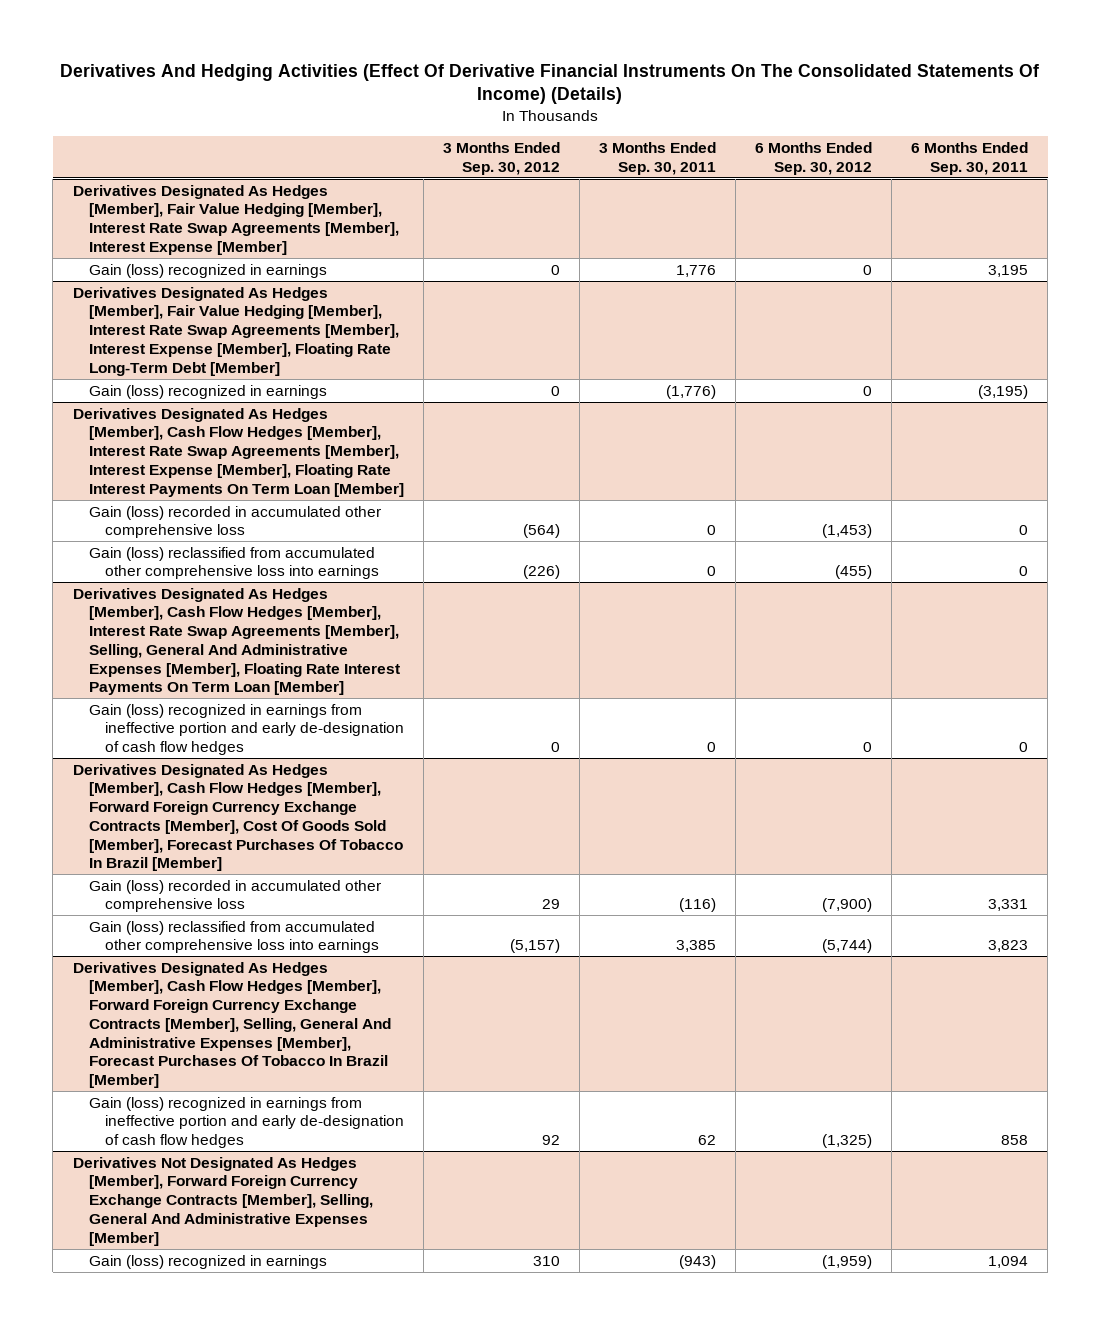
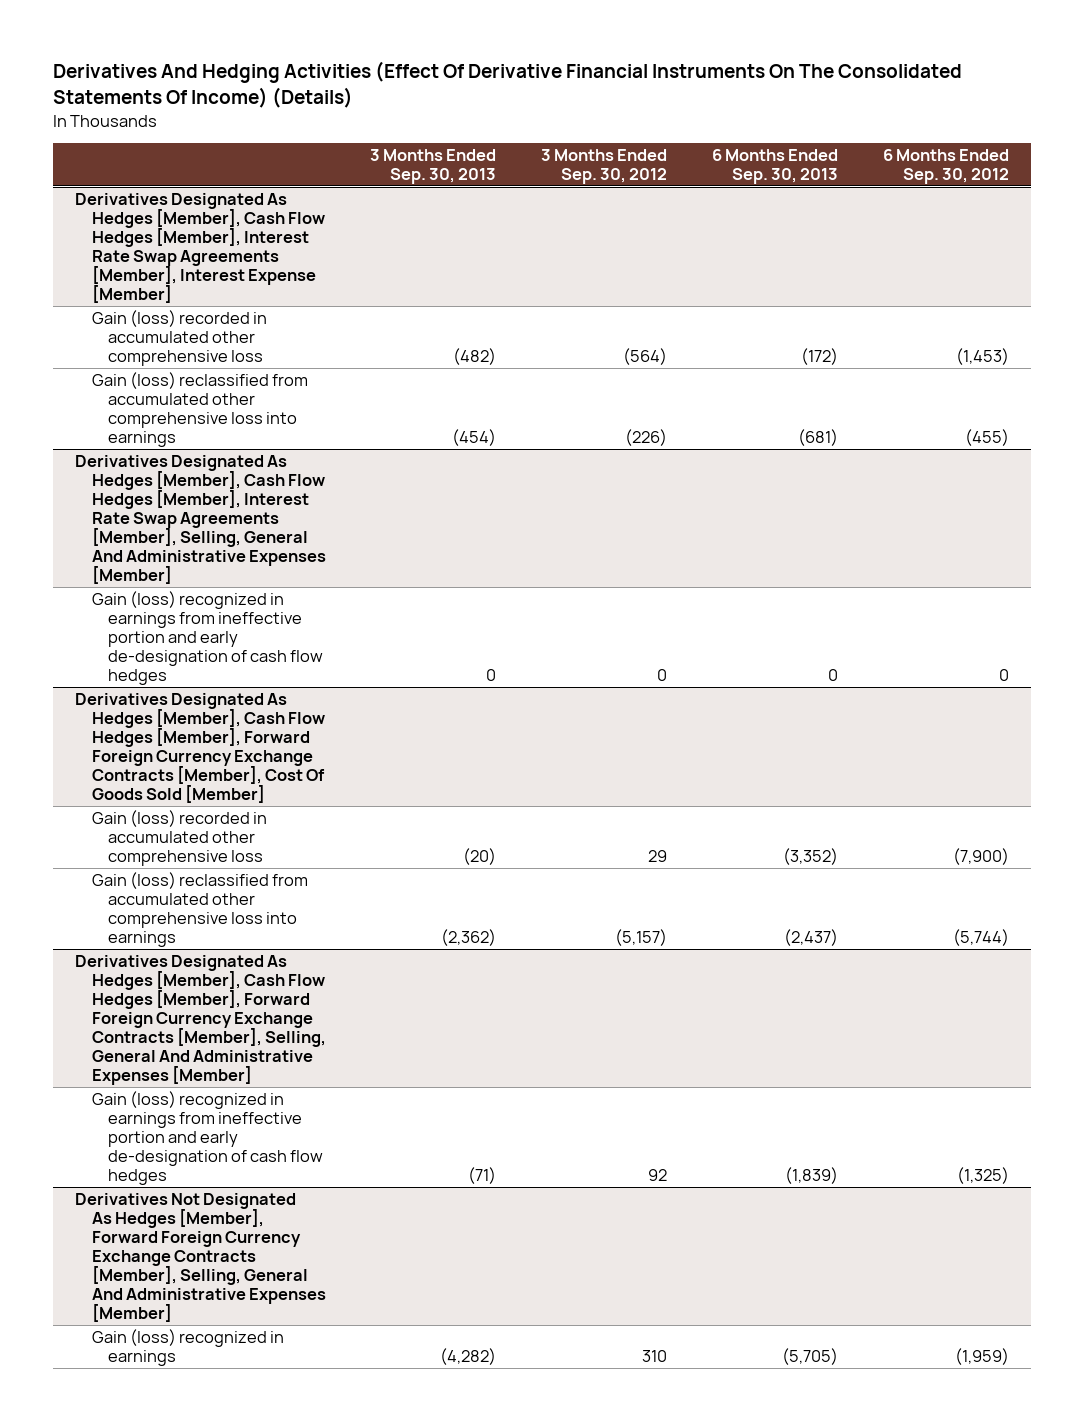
- | 3 Months Ended Sep. 30, 2012 | 3 Months Ended Sep. 30, 2011 | 6 Months Ended Sep. 30, 2012 | 6 Months Ended Sep. 30, 2011
+ | 3 Months Ended Sep. 30, 2013 | 3 Months Ended Sep. 30, 2012 | 6 Months Ended Sep. 30, 2013 | 6 Months Ended Sep. 30, 2012
- Derivatives Designated As Hedges [Member], Fair Value Hedging [Member], Interest Rate Swap Agreements [Member], Interest Expense [Member]
- Gain (loss) recognized in earnings | 0 | 1,776 | 0 | 3,195
- Derivatives Designated As Hedges [Member], Fair Value Hedging [Member], Interest Rate Swap Agreements [Member], Interest Expense [Member], Floating Rate Long-Term Debt [Member]
- Gain (loss) recognized in earnings | 0 | (1,776) | 0 | (3,195)
- Derivatives Designated As Hedges [Member], Cash Flow Hedges [Member], Interest Rate Swap Agreements [Member], Interest Expense [Member], Floating Rate Interest Payments On Term Loan [Member]
+ Derivatives Designated As Hedges [Member], Cash Flow Hedges [Member], Interest Rate Swap Agreements [Member], Interest Expense [Member]
- Derivatives Designated As Hedges [Member], Cash Flow Hedges [Member], Interest Rate Swap Agreements [Member], Selling, General And Administrative Expenses [Member], Floating Rate Interest Payments On Term Loan [Member]
+ Derivatives Designated As Hedges [Member], Cash Flow Hedges [Member], Interest Rate Swap Agreements [Member], Selling, General And Administrative Expenses [Member]
- Derivatives Designated As Hedges [Member], Cash Flow Hedges [Member], Forward Foreign Currency Exchange Contracts [Member], Cost Of Goods Sold [Member], Forecast Purchases Of Tobacco In Brazil [Member]
+ Derivatives Designated As Hedges [Member], Cash Flow Hedges [Member], Forward Foreign Currency Exchange Contracts [Member], Cost Of Goods Sold [Member]
- Derivatives Designated As Hedges [Member], Cash Flow Hedges [Member], Forward Foreign Currency Exchange Contracts [Member], Selling, General And Administrative Expenses [Member], Forecast Purchases Of Tobacco In Brazil [Member]
+ Derivatives Designated As Hedges [Member], Cash Flow Hedges [Member], Forward Foreign Currency Exchange Contracts [Member], Selling, General And Administrative Expenses [Member]

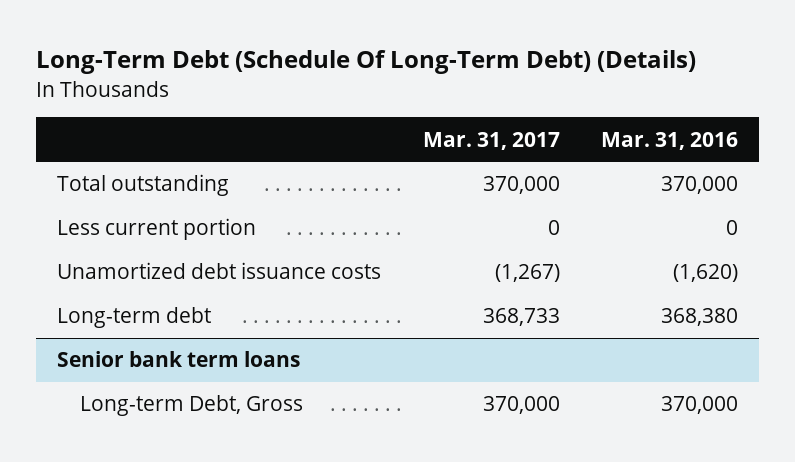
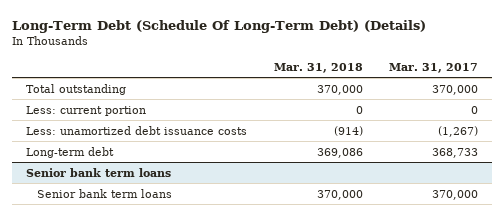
- | Mar. 31, 2017 | Mar. 31, 2016
+ | Mar. 31, 2018 | Mar. 31, 2017
- Less current portion | 0 | 0
- Unamortized debt issuance costs | (1,267) | (1,620)
+ Less: current portion | 0 | 0
+ Less: unamortized debt issuance costs | (914) | (1,267)
@ Senior bank term loans
- Long-term Debt, Gross | 370,000 | 370,000
+ Senior bank term loans | 370,000 | 370,000

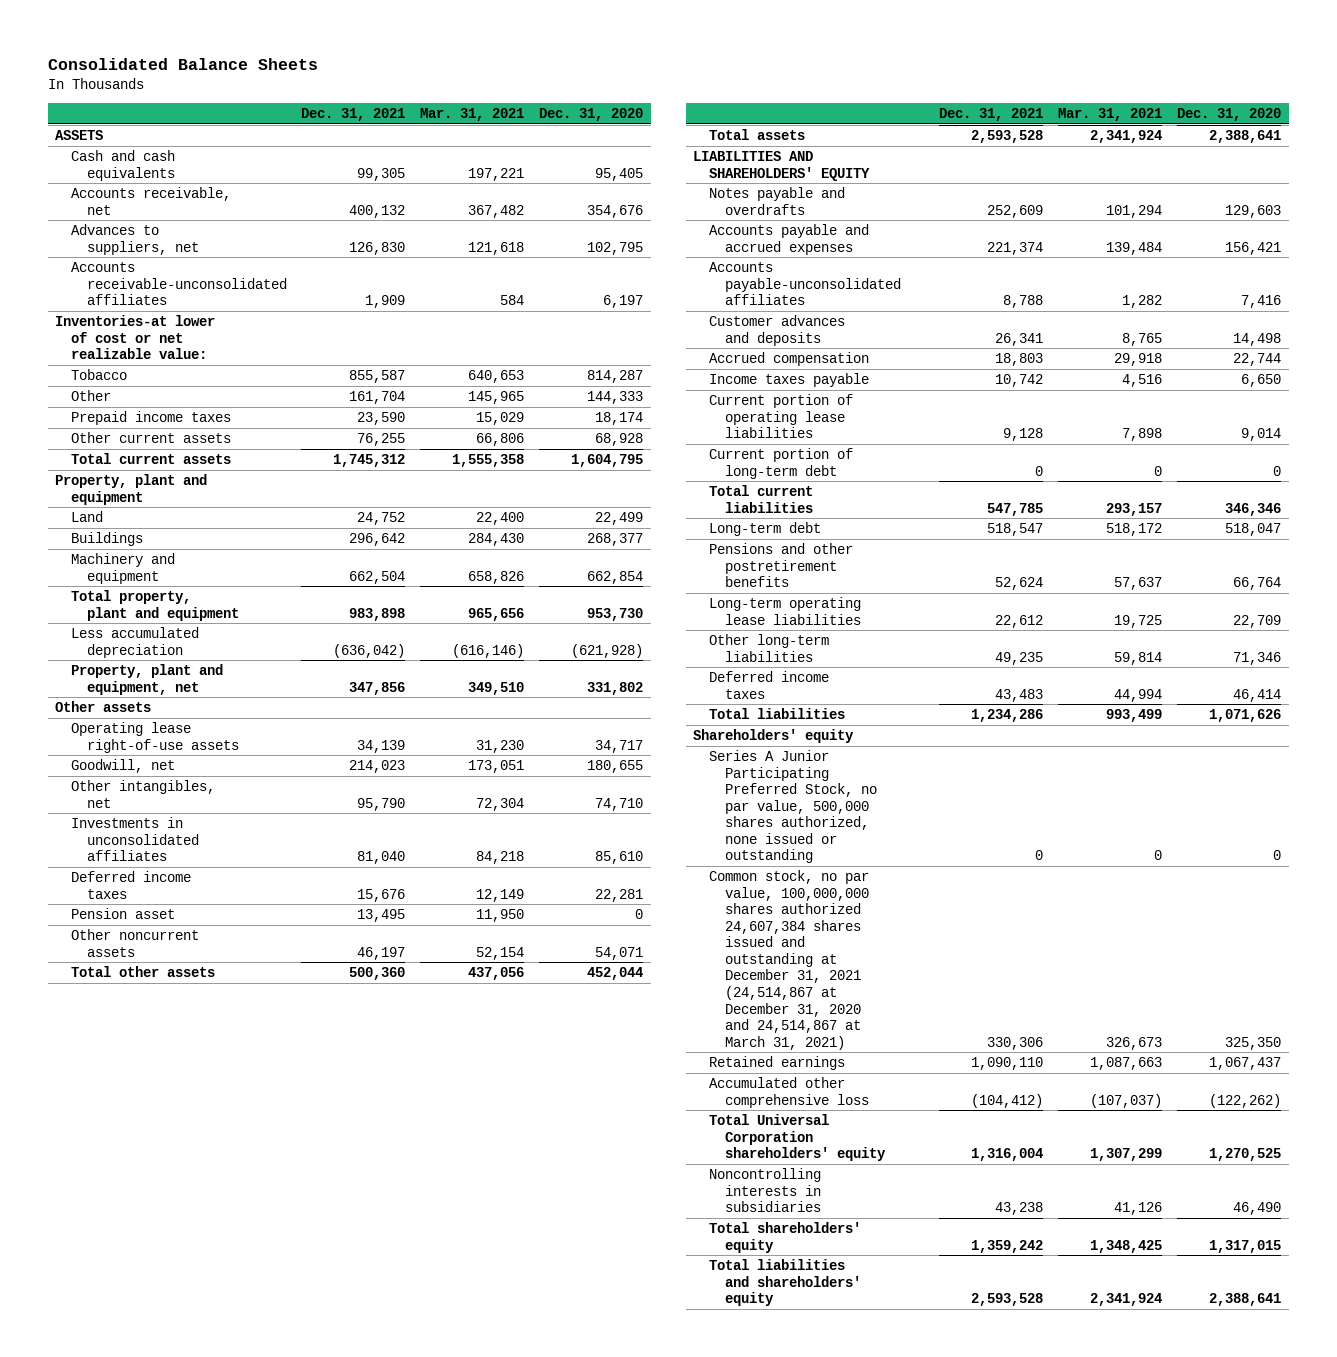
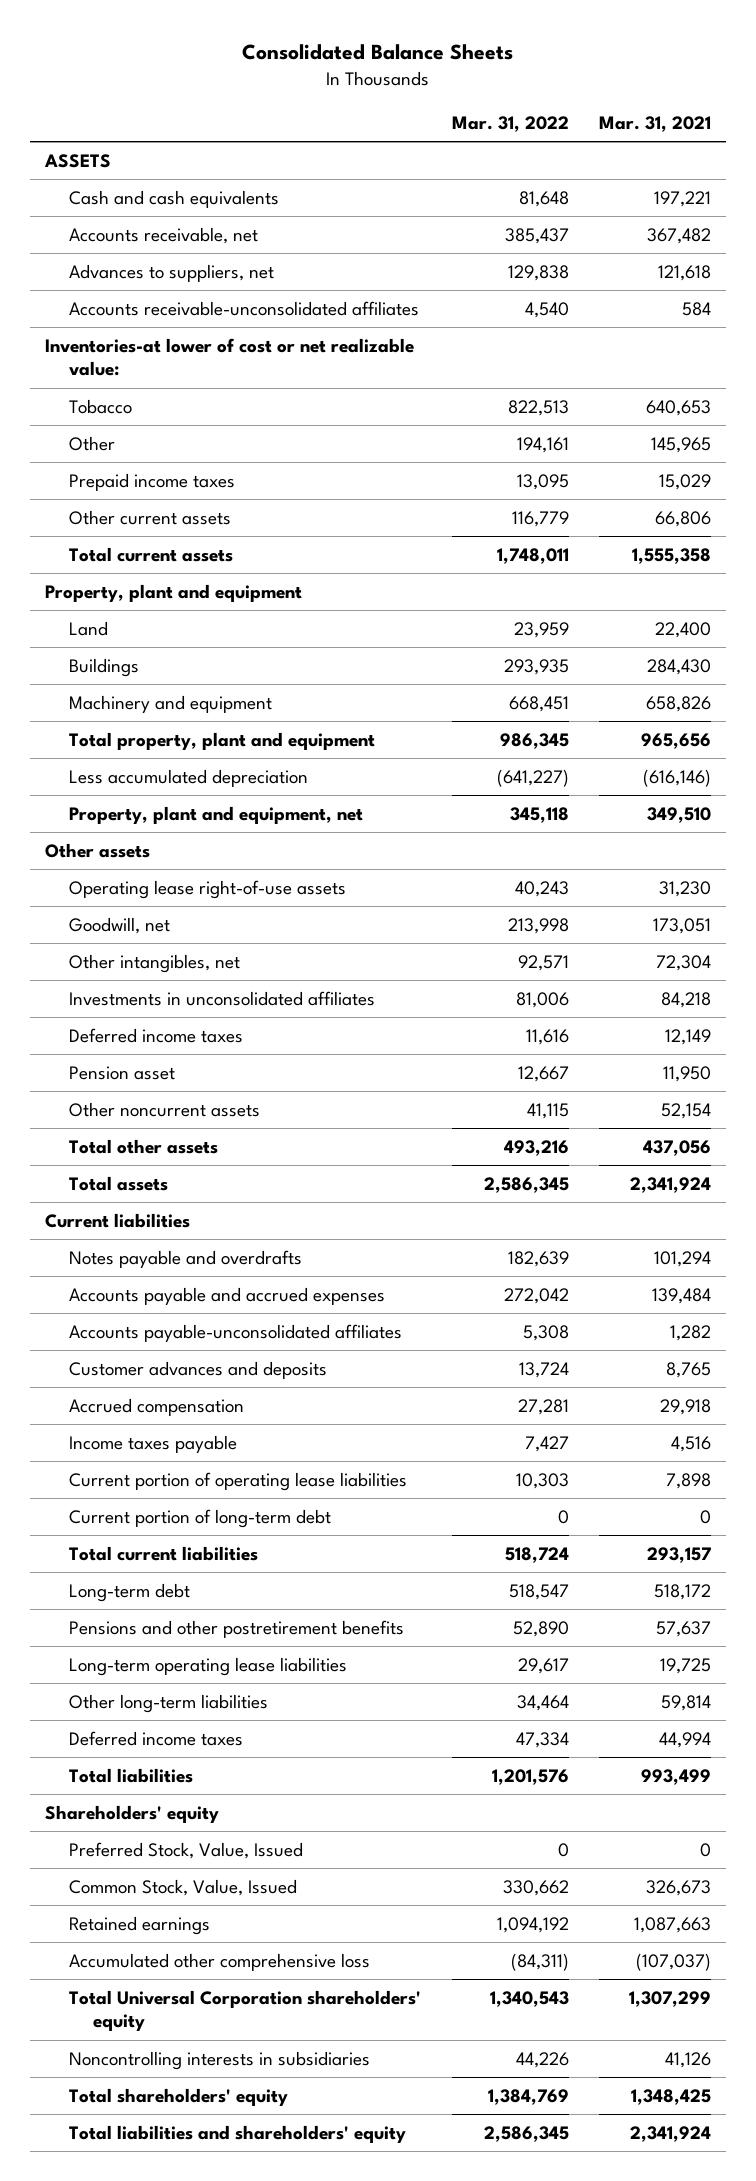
- | Dec. 31, 2021 | Mar. 31, 2021 | Dec. 31, 2020
+ | Mar. 31, 2022 | Mar. 31, 2021
- LIABILITIES AND SHAREHOLDERS' EQUITY
+ Current liabilities
- Series A Junior Participating Preferred Stock, no par value, 500,000 shares authorized, none issued or outstanding | 0 | 0 | 0
- Common stock, no par value, 100,000,000 shares authorized 24,607,384 shares issued and outstanding at December 31, 2021 (24,514,867 at December 31, 2020 and 24,514,867 at March 31, 2021) | 330,306 | 326,673 | 325,350
+ Preferred Stock, Value, Issued | 0 | 0
+ Common Stock, Value, Issued | 330,662 | 326,673

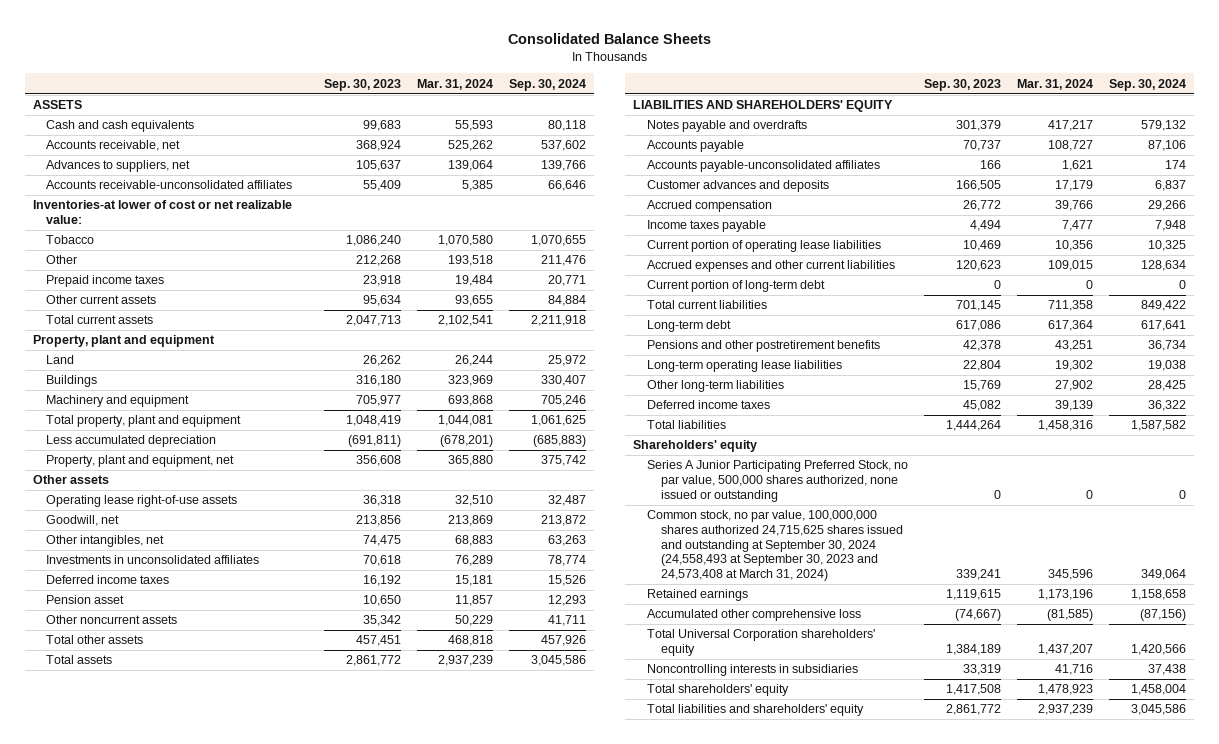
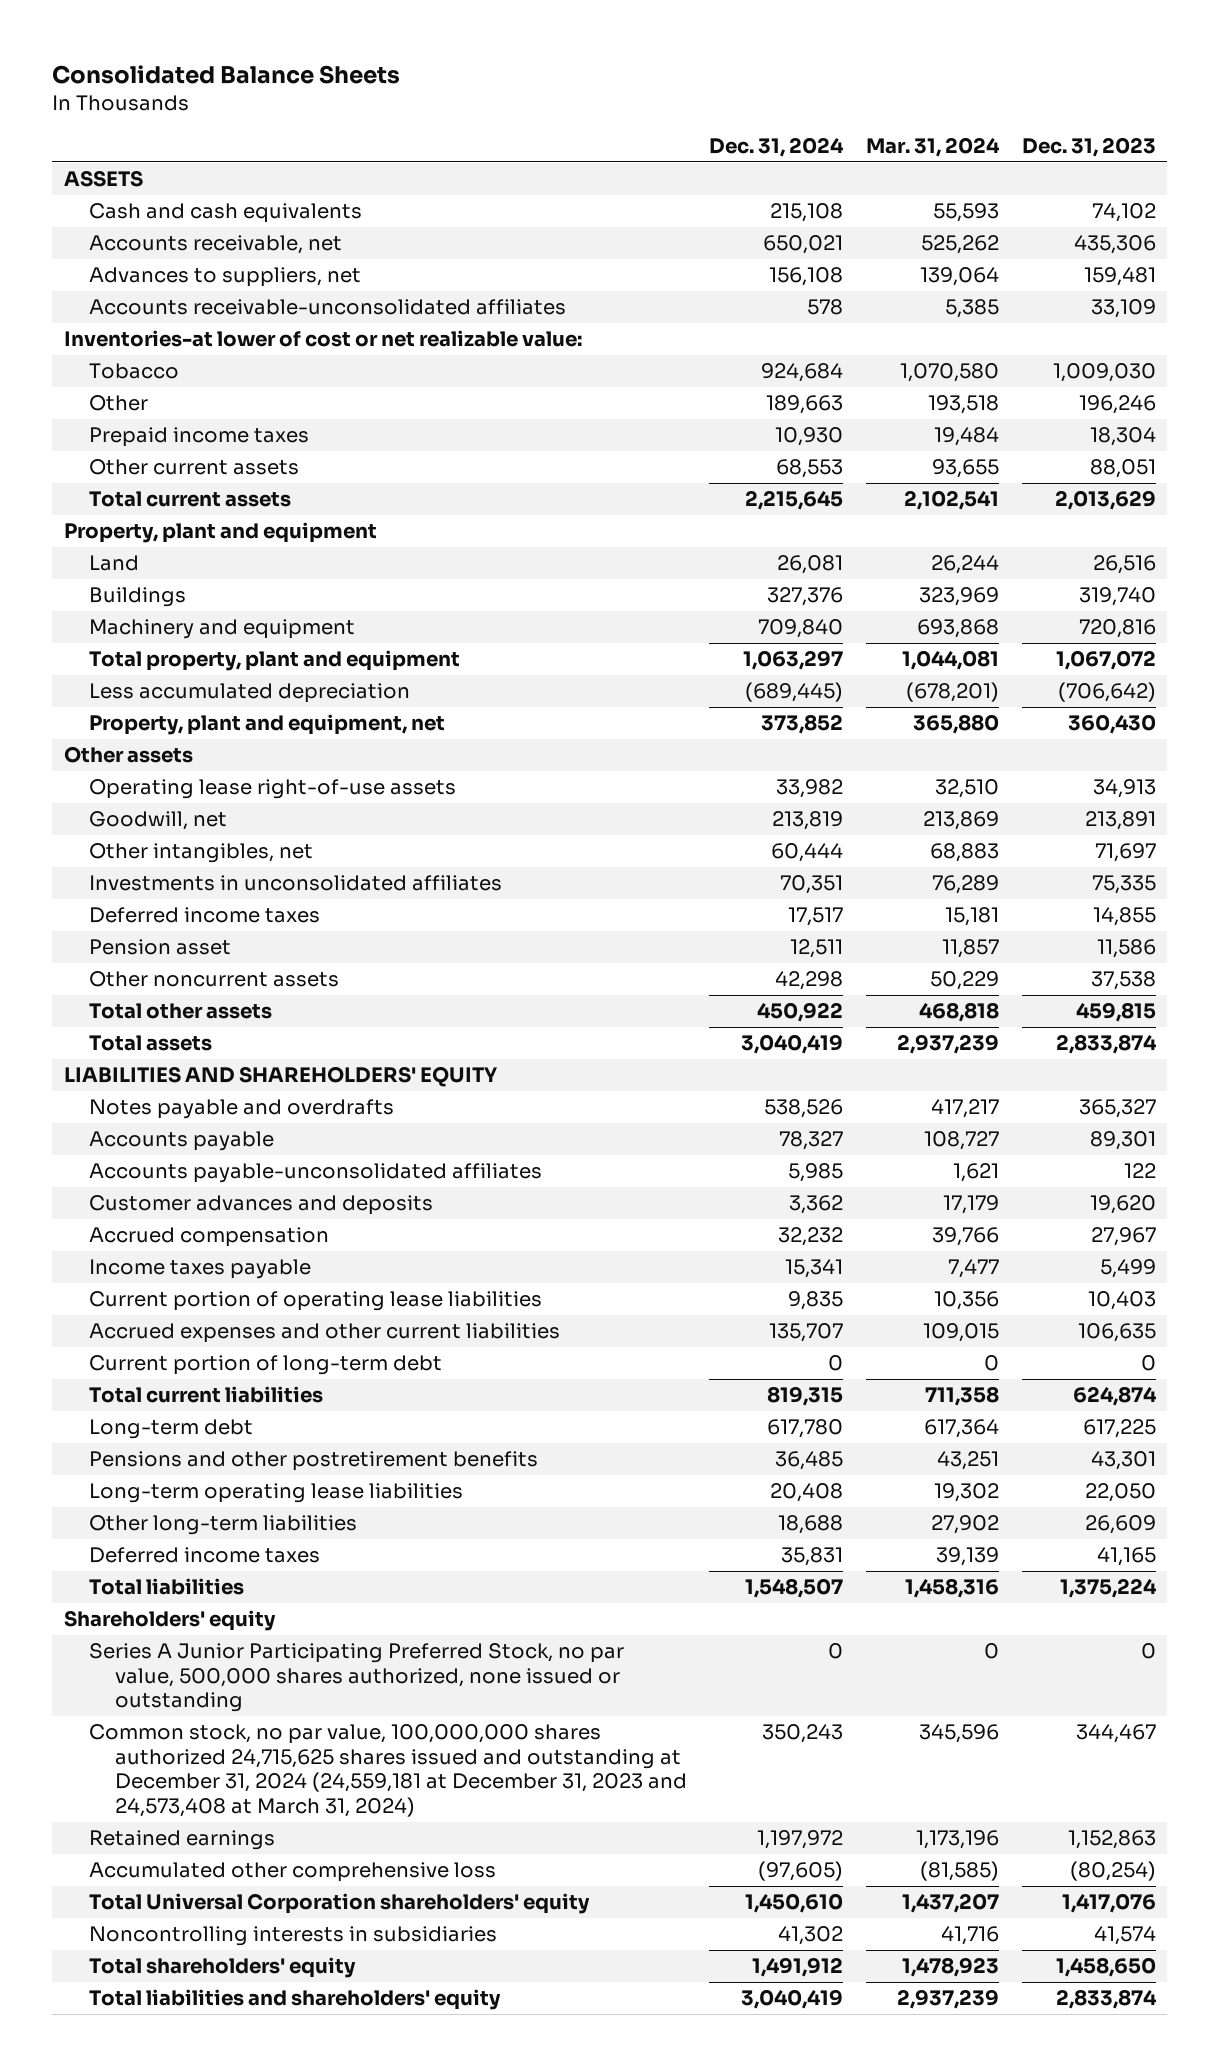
- | Sep. 30, 2023 | Mar. 31, 2024 | Sep. 30, 2024
+ | Dec. 31, 2024 | Mar. 31, 2024 | Dec. 31, 2023
- Common stock, no par value, 100,000,000 shares authorized 24,715,625 shares issued and outstanding at September 30, 2024 (24,558,493 at September 30, 2023 and 24,573,408 at March 31, 2024) | 339,241 | 345,596 | 349,064
+ Common stock, no par value, 100,000,000 shares authorized 24,715,625 shares issued and outstanding at December 31, 2024 (24,559,181 at December 31, 2023 and 24,573,408 at March 31, 2024) | 350,243 | 345,596 | 344,467

